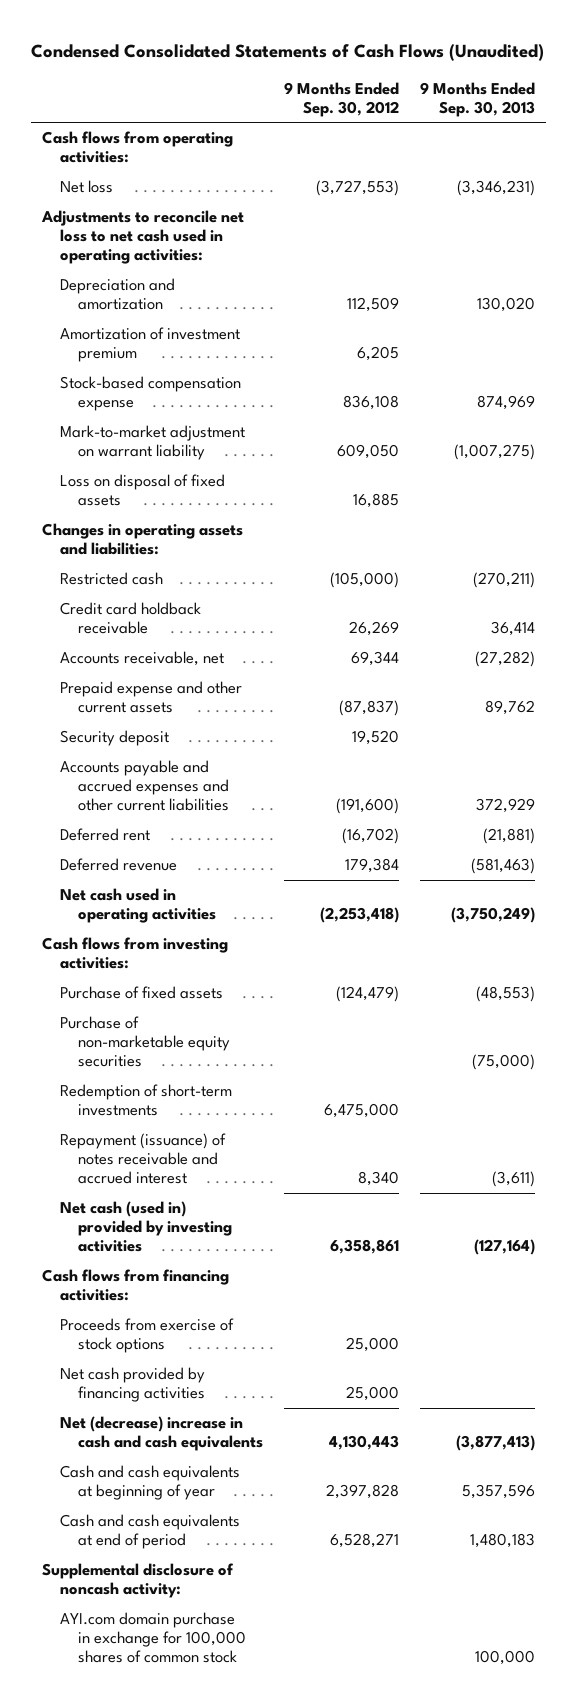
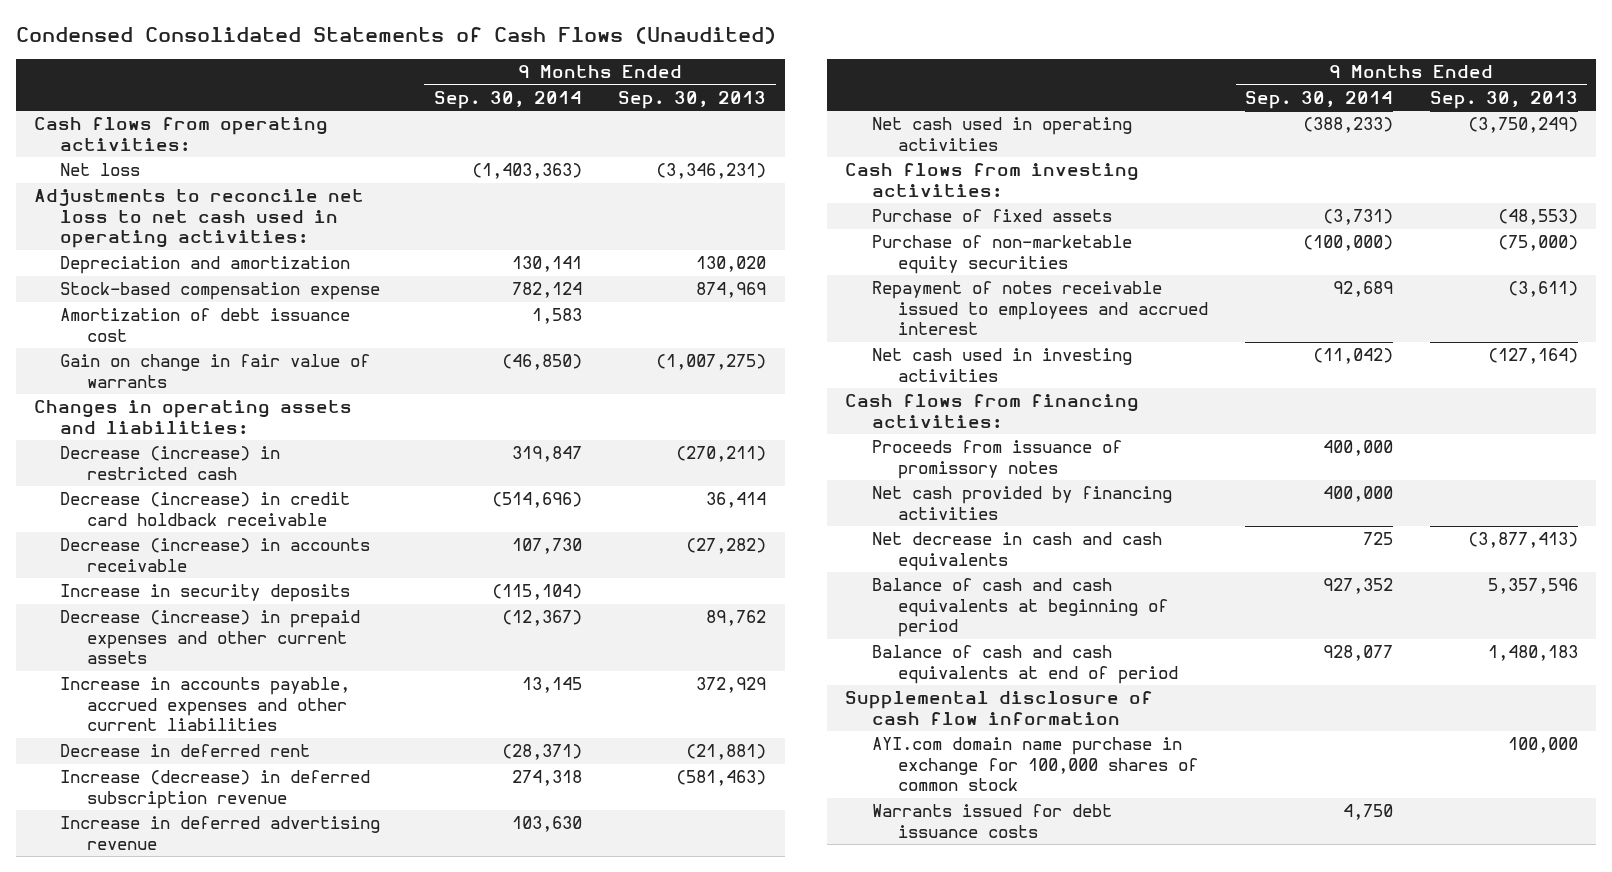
- | 9 Months Ended Sep. 30, 2012 | 9 Months Ended Sep. 30, 2013
+ | 9 Months Ended Sep. 30, 2014 | 9 Months Ended Sep. 30, 2013
- Amortization of investment premium | 6,205 |
- Mark-to-market adjustment on warrant liability | 609,050 | (1,007,275)
- Loss on disposal of fixed assets | 16,885 |
+ Amortization of debt issuance cost | 1,583 |
+ Gain on change in fair value of warrants | (46,850) | (1,007,275)
- Restricted cash | (105,000) | (270,211)
- Credit card holdback receivable | 26,269 | 36,414
- Accounts receivable, net | 69,344 | (27,282)
- Prepaid expense and other current assets | (87,837) | 89,762
- Security deposit | 19,520 |
- Accounts payable and accrued expenses and other current liabilities | (191,600) | 372,929
- Deferred rent | (16,702) | (21,881)
- Deferred revenue | 179,384 | (581,463)
+ Decrease (increase) in restricted cash | 319,847 | (270,211)
+ Decrease (increase) in credit card holdback receivable | (514,696) | 36,414
+ Decrease (increase) in accounts receivable | 107,730 | (27,282)
+ Increase in security deposits | (115,104) |
+ Decrease (increase) in prepaid expenses and other current assets | (12,367) | 89,762
+ Increase in accounts payable, accrued expenses and other current liabilities | 13,145 | 372,929
+ Decrease in deferred rent | (28,371) | (21,881)
+ Increase (decrease) in deferred subscription revenue | 274,318 | (581,463)
+ Increase in deferred advertising revenue | 103,630 |
- Redemption of short-term investments | 6,475,000 |
- Repayment (issuance) of notes receivable and accrued interest | 8,340 | (3,611)
- Net cash (used in) provided by investing activities | 6,358,861 | (127,164)
+ Repayment of notes receivable issued to employees and accrued interest | 92,689 | (3,611)
+ Net cash used in investing activities | (11,042) | (127,164)
- Proceeds from exercise of stock options | 25,000 |
+ Proceeds from issuance of promissory notes | 400,000 |
- Net (decrease) increase in cash and cash equivalents | 4,130,443 | (3,877,413)
- Cash and cash equivalents at beginning of year | 2,397,828 | 5,357,596
- Cash and cash equivalents at end of period | 6,528,271 | 1,480,183
- Supplemental disclosure of noncash activity:
- AYI.com domain purchase in exchange for 100,000 shares of common stock | | 100,000
+ Net decrease in cash and cash equivalents | 725 | (3,877,413)
+ Balance of cash and cash equivalents at beginning of period | 927,352 | 5,357,596
+ Balance of cash and cash equivalents at end of period | 928,077 | 1,480,183
+ Supplemental disclosure of cash flow information
+ AYI.com domain name purchase in exchange for 100,000 shares of common stock | | 100,000
+ Warrants issued for debt issuance costs | 4,750 |

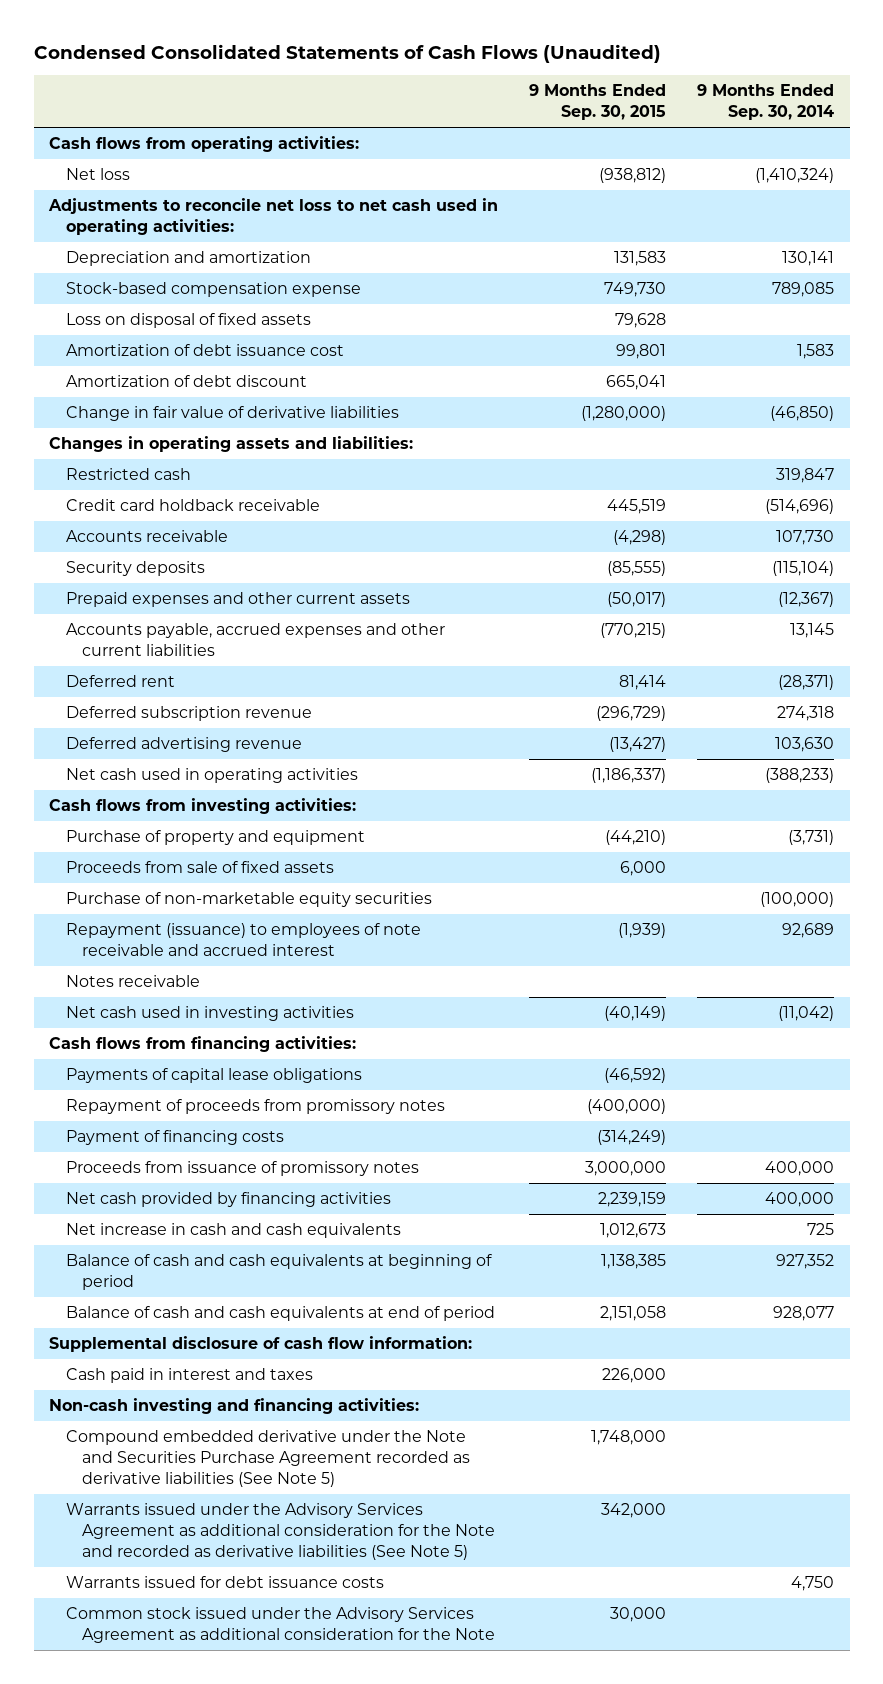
- | 9 Months Ended Sep. 30, 2014 | 9 Months Ended Sep. 30, 2013
+ | 9 Months Ended Sep. 30, 2015 | 9 Months Ended Sep. 30, 2014
- Net loss | (1,403,363) | (3,346,231)
+ Net loss | (938,812) | (1,410,324)
- Stock-based compensation expense | 782,124 | 874,969
+ Stock-based compensation expense | 749,730 | 789,085
+ Loss on disposal of fixed assets | 79,628 |
- Gain on change in fair value of warrants | (46,850) | (1,007,275)
+ Amortization of debt discount | 665,041 |
+ Change in fair value of derivative liabilities | (1,280,000) | (46,850)
- Decrease (increase) in restricted cash | 319,847 | (270,211)
- Decrease (increase) in credit card holdback receivable | (514,696) | 36,414
- Decrease (increase) in accounts receivable | 107,730 | (27,282)
- Increase in security deposits | (115,104) |
- Decrease (increase) in prepaid expenses and other current assets | (12,367) | 89,762
- Increase in accounts payable, accrued expenses and other current liabilities | 13,145 | 372,929
- Decrease in deferred rent | (28,371) | (21,881)
- Increase (decrease) in deferred subscription revenue | 274,318 | (581,463)
- Increase in deferred advertising revenue | 103,630 |
+ Restricted cash | | 319,847
+ Credit card holdback receivable | 445,519 | (514,696)
+ Accounts receivable | (4,298) | 107,730
+ Security deposits | (85,555) | (115,104)
+ Prepaid expenses and other current assets | (50,017) | (12,367)
+ Accounts payable, accrued expenses and other current liabilities | (770,215) | 13,145
+ Deferred rent | 81,414 | (28,371)
+ Deferred subscription revenue | (296,729) | 274,318
+ Deferred advertising revenue | (13,427) | 103,630
- Purchase of fixed assets | (3,731) | (48,553)
+ Purchase of property and equipment | (44,210) | (3,731)
+ Proceeds from sale of fixed assets | 6,000 |
- Repayment of notes receivable issued to employees and accrued interest | 92,689 | (3,611)
+ Repayment (issuance) to employees of note receivable and accrued interest | (1,939) | 92,689
+ Notes receivable
+ Payments of capital lease obligations | (46,592) |
+ Repayment of proceeds from promissory notes | (400,000) |
+ Payment of financing costs | (314,249) |
- Net decrease in cash and cash equivalents | 725 | (3,877,413)
+ Net increase in cash and cash equivalents | 1,012,673 | 725
- Supplemental disclosure of cash flow information
- AYI.com domain name purchase in exchange for 100,000 shares of common stock | | 100,000
+ Supplemental disclosure of cash flow information:
+ Cash paid in interest and taxes | 226,000 |
+ Non-cash investing and financing activities:
+ Compound embedded derivative under the Note and Securities Purchase Agreement recorded as derivative liabilities (See Note 5) | 1,748,000 |
+ Warrants issued under the Advisory Services Agreement as additional consideration for the Note and recorded as derivative liabilities (See Note 5) | 342,000 |
+ Common stock issued under the Advisory Services Agreement as additional consideration for the Note | 30,000 |

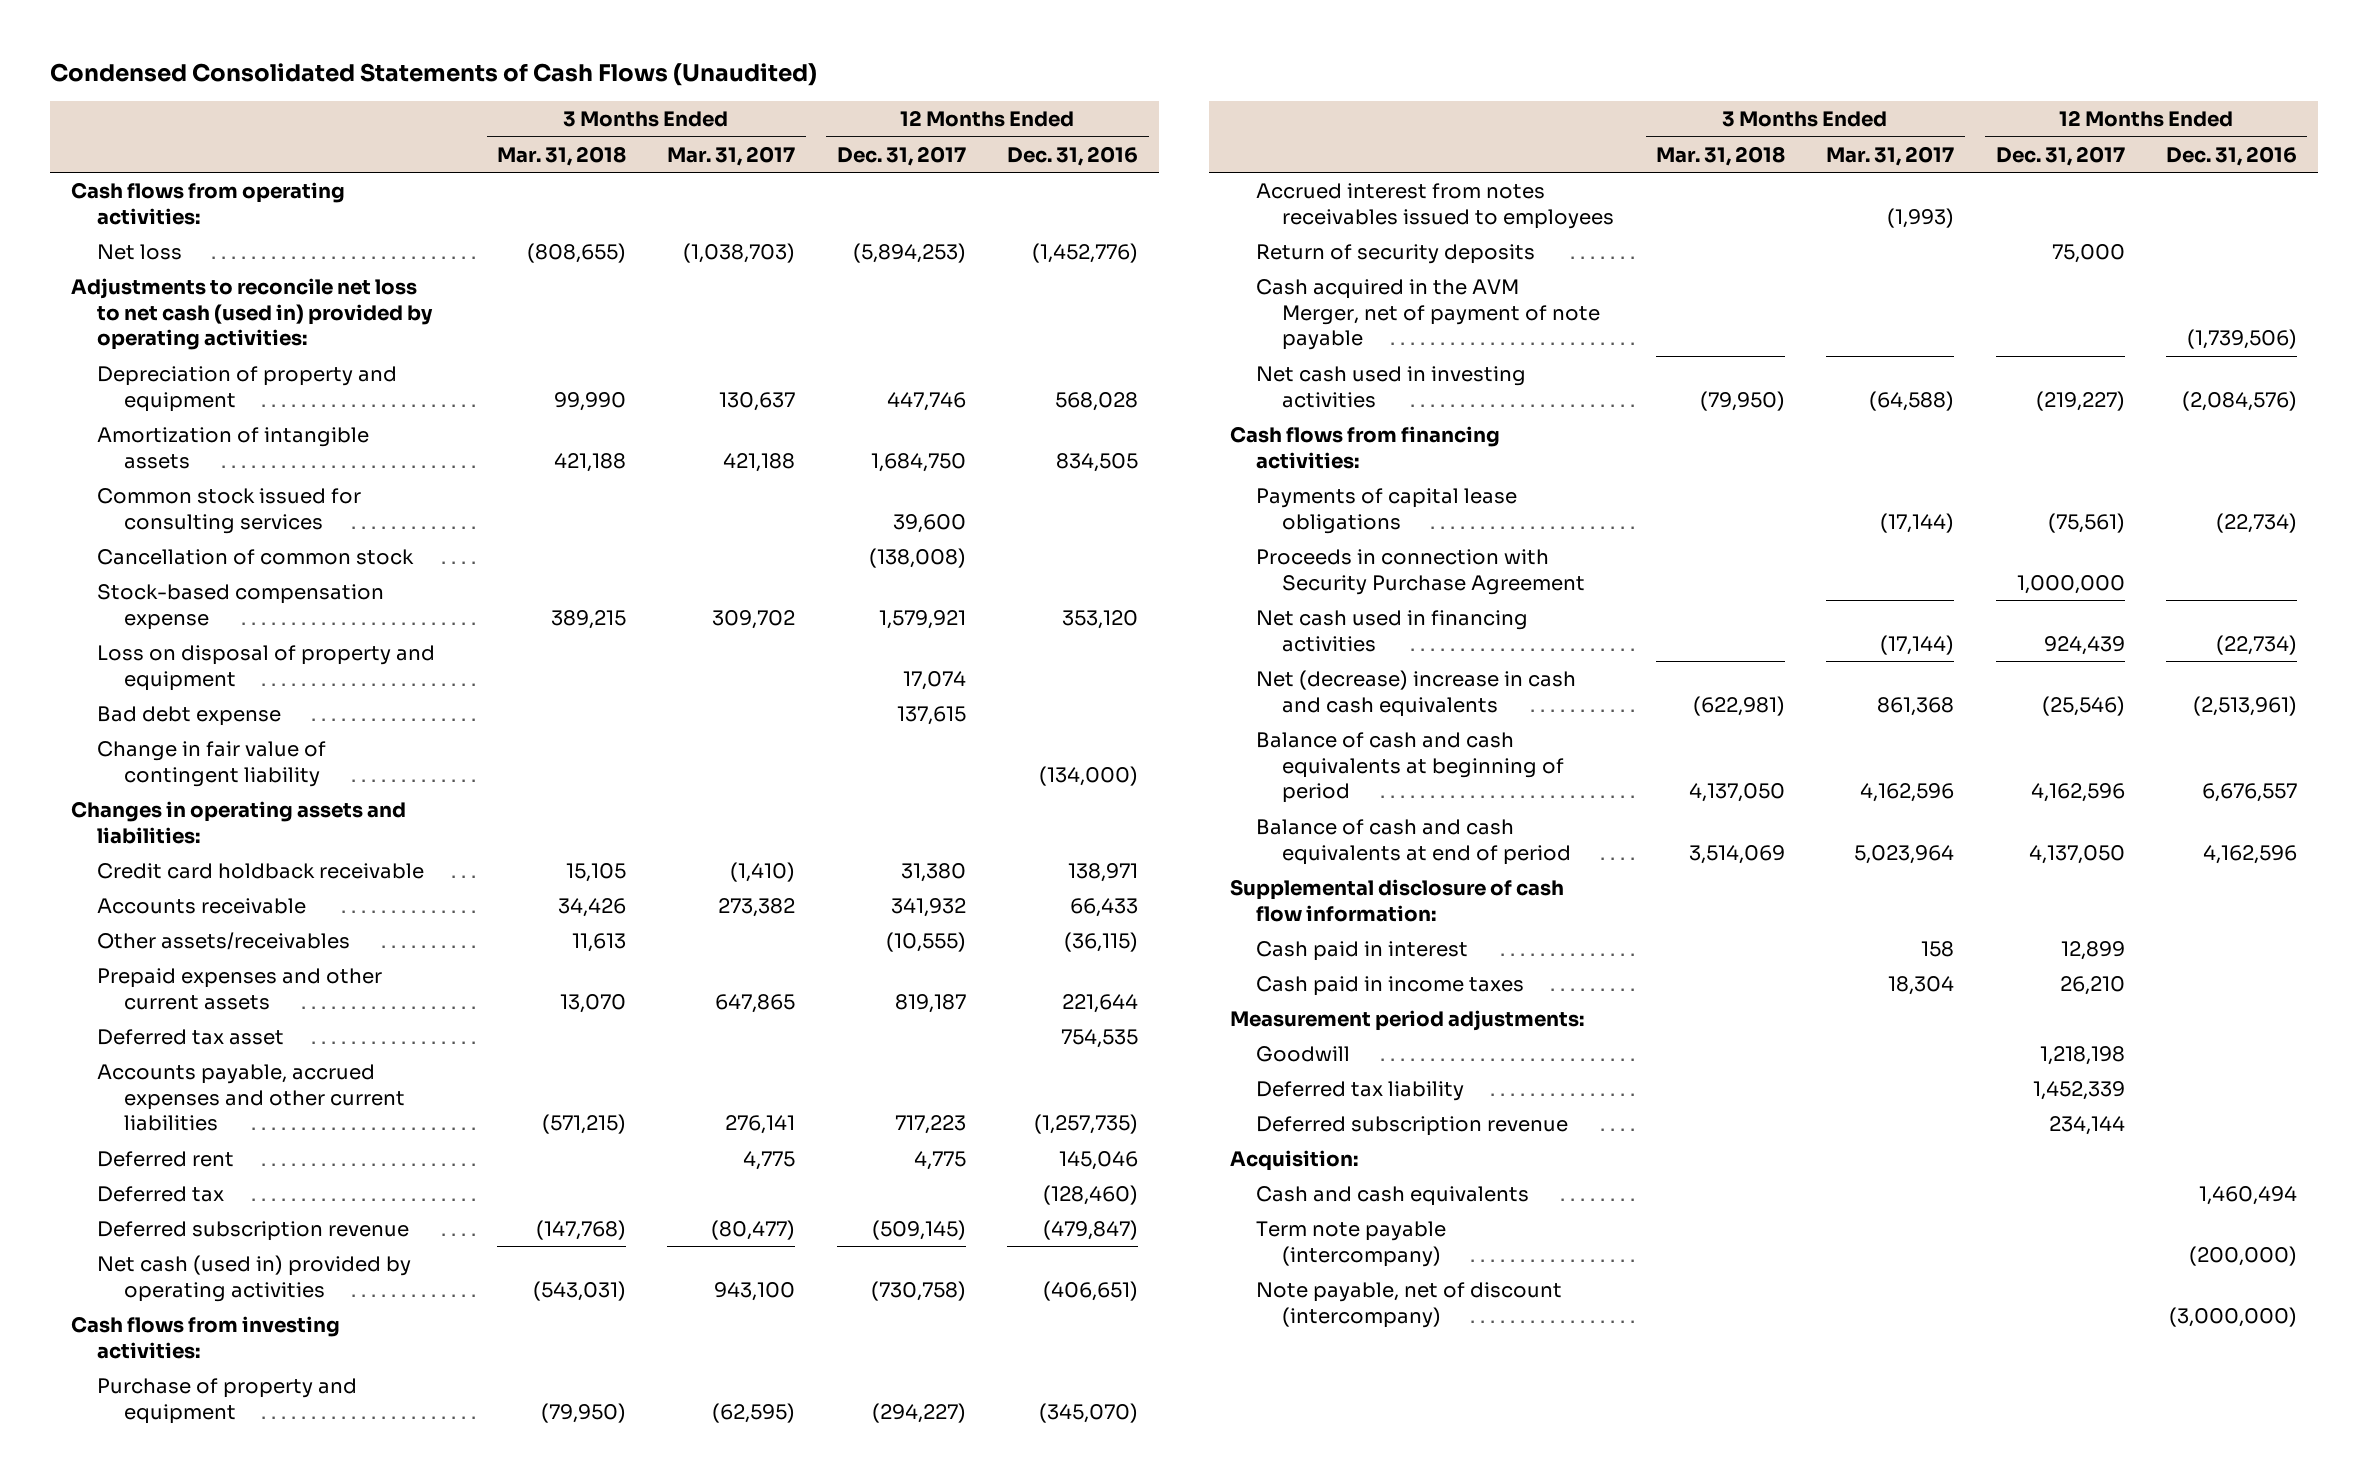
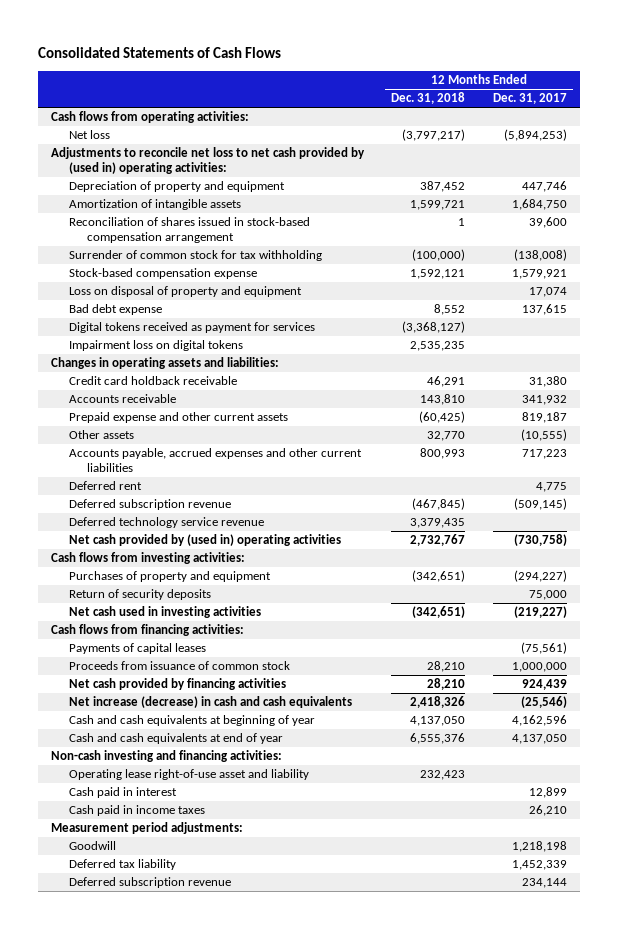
- Condensed Consolidated Statements of Cash Flows (Unaudited)
+ Consolidated Statements of Cash Flows
- | 3 Months Ended Mar. 31, 2018 | 3 Months Ended Mar. 31, 2017 | 12 Months Ended Dec. 31, 2017 | 12 Months Ended Dec. 31, 2016
+ | 12 Months Ended Dec. 31, 2018 | 12 Months Ended Dec. 31, 2017
- Adjustments to reconcile net loss to net cash (used in) provided by operating activities:
+ Adjustments to reconcile net loss to net cash provided by (used in) operating activities:
- Common stock issued for consulting services | | | 39,600 |
- Cancellation of common stock | | | (138,008) |
+ Reconciliation of shares issued in stock-based compensation arrangement | 1 | 39,600
+ Surrender of common stock for tax withholding | (100,000) | (138,008)
- Change in fair value of contingent liability | | | | (134,000)
+ Digital tokens received as payment for services | (3,368,127) |
+ Impairment loss on digital tokens | 2,535,235 |
- Other assets/receivables | 11,613 | | (10,555) | (36,115)
- Prepaid expenses and other current assets | 13,070 | 647,865 | 819,187 | 221,644
- Deferred tax asset | | | | 754,535
+ Prepaid expense and other current assets | (60,425) | 819,187
+ Other assets | 32,770 | (10,555)
- Deferred tax | | | | (128,460)
- Net cash (used in) provided by operating activities | (543,031) | 943,100 | (730,758) | (406,651)
+ Deferred technology service revenue | 3,379,435 |
+ Net cash provided by (used in) operating activities | 2,732,767 | (730,758)
- Purchase of property and equipment | (79,950) | (62,595) | (294,227) | (345,070)
- Accrued interest from notes receivables issued to employees | | (1,993) | |
+ Purchases of property and equipment | (342,651) | (294,227)
- Cash acquired in the AVM Merger, net of payment of note payable | | | | (1,739,506)
- Payments of capital lease obligations | | (17,144) | (75,561) | (22,734)
- Proceeds in connection with Security Purchase Agreement | | | 1,000,000 |
- Net cash used in financing activities | | (17,144) | 924,439 | (22,734)
- Net (decrease) increase in cash and cash equivalents | (622,981) | 861,368 | (25,546) | (2,513,961)
- Balance of cash and cash equivalents at beginning of period | 4,137,050 | 4,162,596 | 4,162,596 | 6,676,557
- Balance of cash and cash equivalents at end of period | 3,514,069 | 5,023,964 | 4,137,050 | 4,162,596
- Supplemental disclosure of cash flow information:
+ Payments of capital leases | | (75,561)
+ Proceeds from issuance of common stock | 28,210 | 1,000,000
+ Net cash provided by financing activities | 28,210 | 924,439
+ Net increase (decrease) in cash and cash equivalents | 2,418,326 | (25,546)
+ Cash and cash equivalents at beginning of year | 4,137,050 | 4,162,596
+ Cash and cash equivalents at end of year | 6,555,376 | 4,137,050
+ Non-cash investing and financing activities:
+ Operating lease right-of-use asset and liability | 232,423 |
- Acquisition:
- Cash and cash equivalents | | | | 1,460,494
- Term note payable (intercompany) | | | | (200,000)
- Note payable, net of discount (intercompany) | | | | (3,000,000)

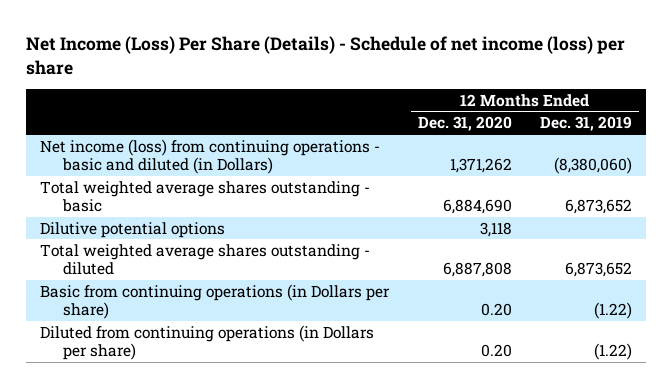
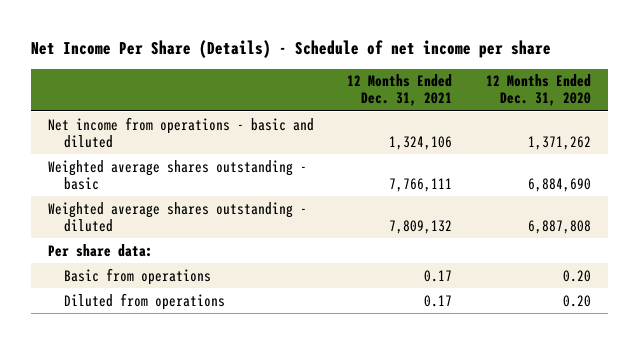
- Net Income (Loss) Per Share (Details) - Schedule of net income (loss) per share
+ Net Income Per Share (Details) - Schedule of net income per share
- | 12 Months Ended Dec. 31, 2020 | 12 Months Ended Dec. 31, 2019
+ | 12 Months Ended Dec. 31, 2021 | 12 Months Ended Dec. 31, 2020
- Net income (loss) from continuing operations - basic and diluted (in Dollars) | 1,371,262 | (8,380,060)
- Total weighted average shares outstanding - basic | 6,884,690 | 6,873,652
- Dilutive potential options | 3,118 |
- Total weighted average shares outstanding - diluted | 6,887,808 | 6,873,652
- Basic from continuing operations (in Dollars per share) | 0.20 | (1.22)
- Diluted from continuing operations (in Dollars per share) | 0.20 | (1.22)
+ Net income from operations - basic and diluted | 1,324,106 | 1,371,262
+ Weighted average shares outstanding - basic | 7,766,111 | 6,884,690
+ Weighted average shares outstanding - diluted | 7,809,132 | 6,887,808
+ Per share data:
+ Basic from operations | 0.17 | 0.20
+ Diluted from operations | 0.17 | 0.20

